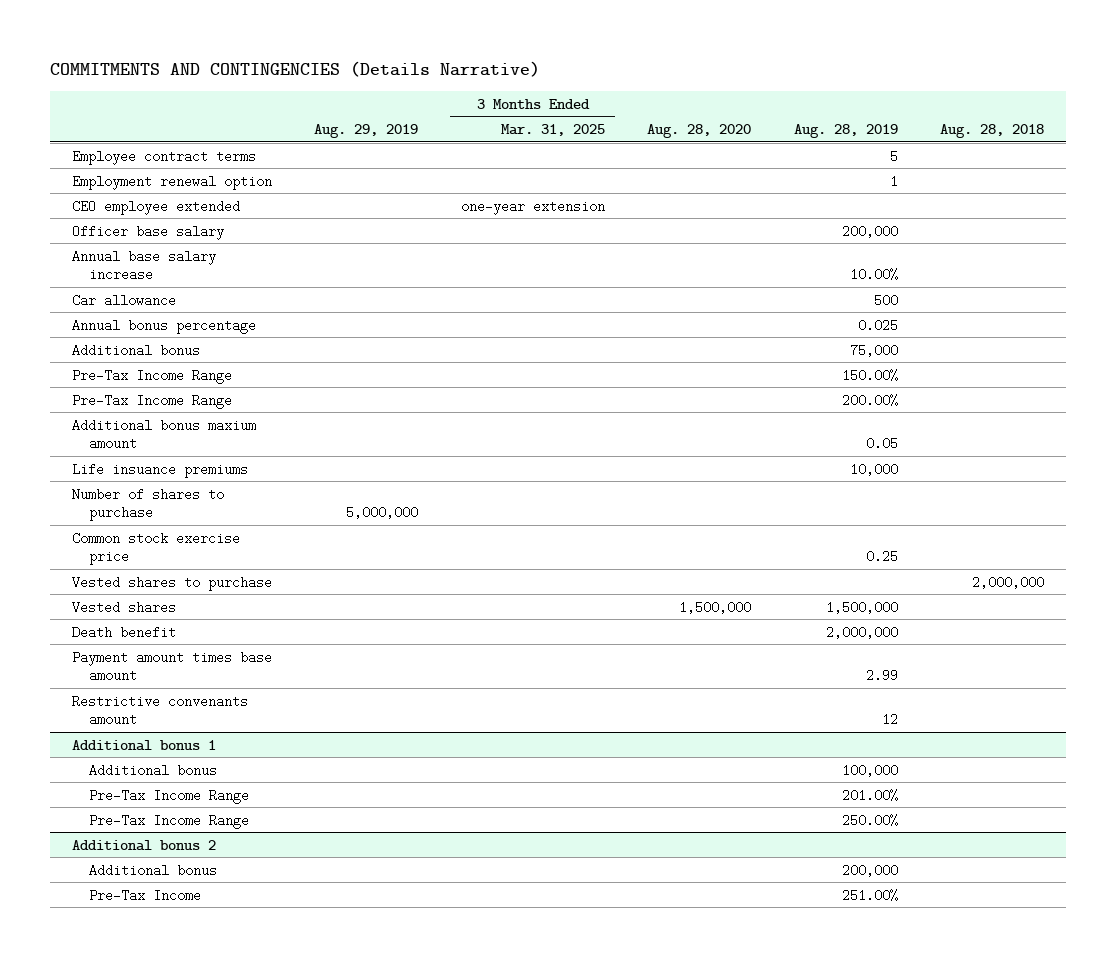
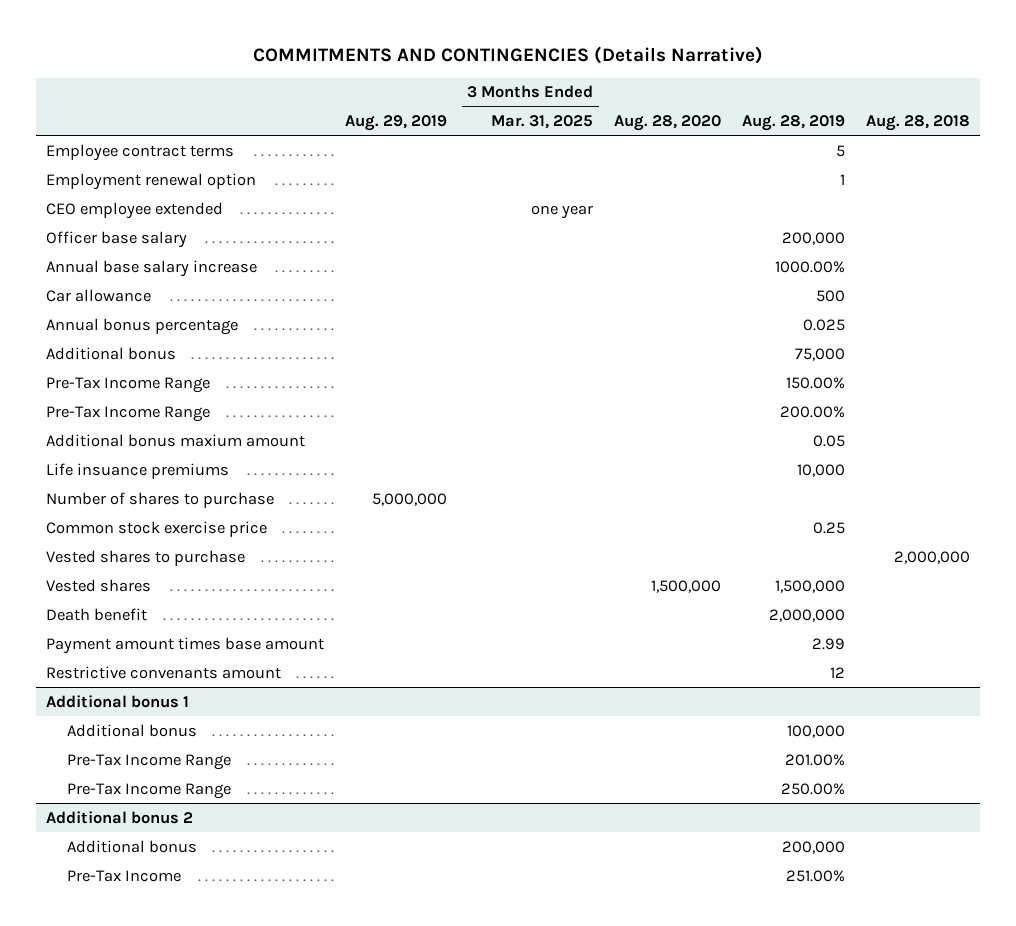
- CEO employee extended | | one-year extension | | |
+ CEO employee extended | | one year | | |
- Annual base salary increase | | | | 10.00% |
+ Annual base salary increase | | | | 1000.00% |

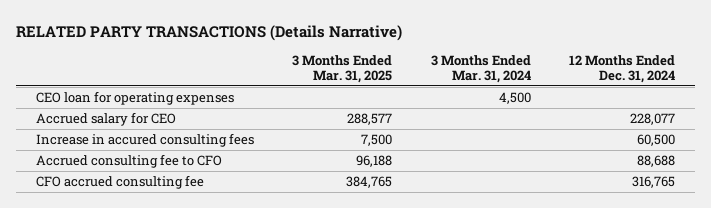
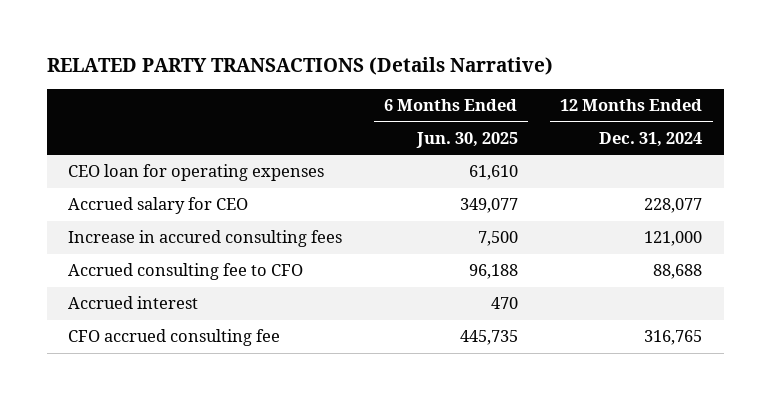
- | 3 Months Ended Mar. 31, 2025 | 3 Months Ended Mar. 31, 2024 | 12 Months Ended Dec. 31, 2024
+ | 6 Months Ended Jun. 30, 2025 | 12 Months Ended Dec. 31, 2024
- Increase in accured consulting fees | 7,500 | | 60,500
+ Increase in accured consulting fees | 7,500 | 121,000
+ Accrued interest | 470 |

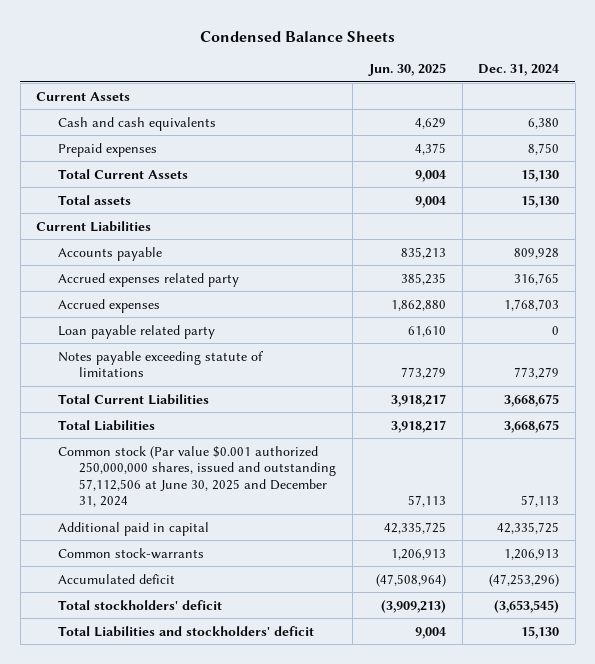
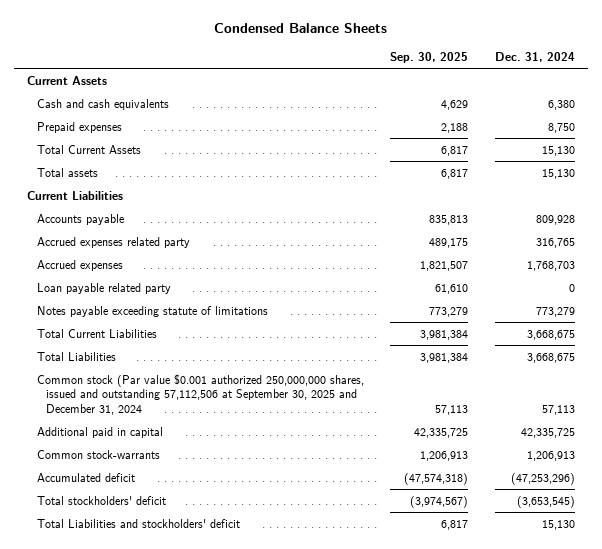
- | Jun. 30, 2025 | Dec. 31, 2024
+ | Sep. 30, 2025 | Dec. 31, 2024
- Common stock (Par value $0.001 authorized 250,000,000 shares, issued and outstanding 57,112,506 at June 30, 2025 and December 31, 2024 | 57,113 | 57,113
+ Common stock (Par value $0.001 authorized 250,000,000 shares, issued and outstanding 57,112,506 at September 30, 2025 and December 31, 2024 | 57,113 | 57,113

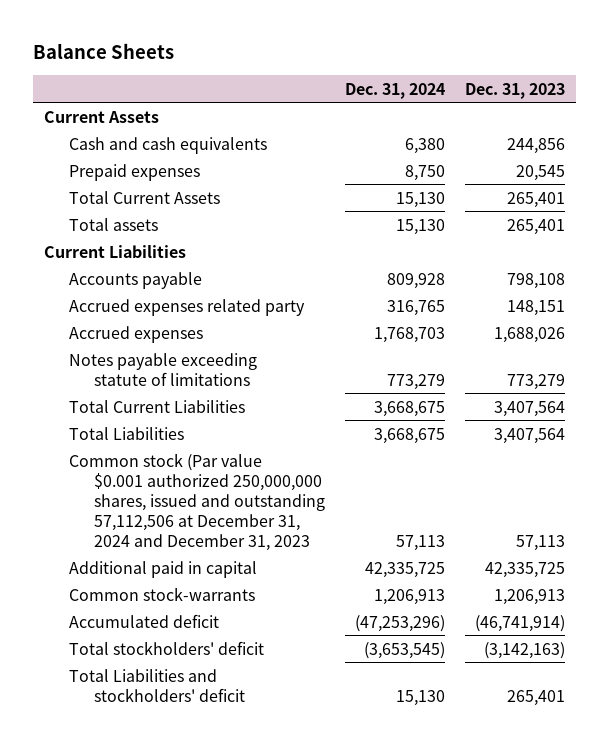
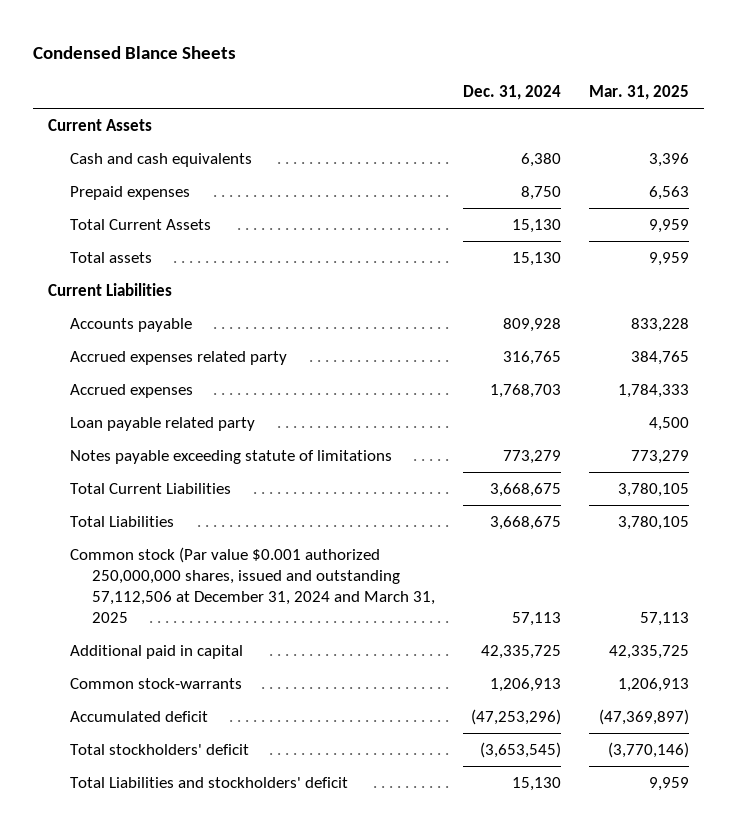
- Balance Sheets
+ Condensed Blance Sheets
- | Dec. 31, 2024 | Dec. 31, 2023
+ | Dec. 31, 2024 | Mar. 31, 2025
+ Loan payable related party | | 4,500
- Common stock (Par value $0.001 authorized 250,000,000 shares, issued and outstanding 57,112,506 at December 31, 2024 and December 31, 2023 | 57,113 | 57,113
+ Common stock (Par value $0.001 authorized 250,000,000 shares, issued and outstanding 57,112,506 at December 31, 2024 and March 31, 2025 | 57,113 | 57,113

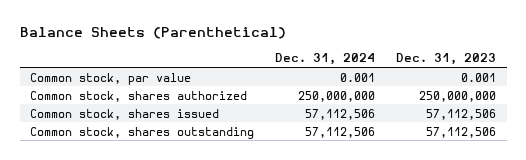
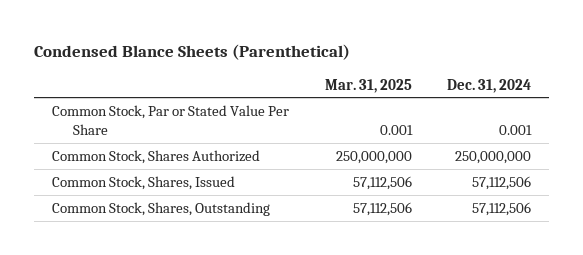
- Balance Sheets (Parenthetical)
+ Condensed Blance Sheets (Parenthetical)
- | Dec. 31, 2024 | Dec. 31, 2023
+ | Mar. 31, 2025 | Dec. 31, 2024
- Common stock, par value | 0.001 | 0.001
- Common stock, shares authorized | 250,000,000 | 250,000,000
- Common stock, shares issued | 57,112,506 | 57,112,506
- Common stock, shares outstanding | 57,112,506 | 57,112,506
+ Common Stock, Par or Stated Value Per Share | 0.001 | 0.001
+ Common Stock, Shares Authorized | 250,000,000 | 250,000,000
+ Common Stock, Shares, Issued | 57,112,506 | 57,112,506
+ Common Stock, Shares, Outstanding | 57,112,506 | 57,112,506

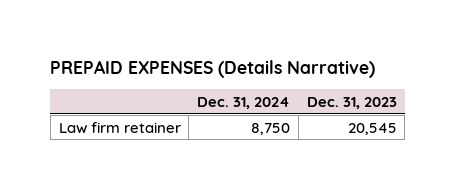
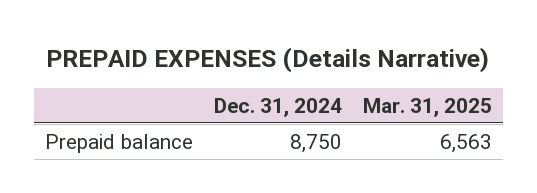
- | Dec. 31, 2024 | Dec. 31, 2023
+ | Dec. 31, 2024 | Mar. 31, 2025
- Law firm retainer | 8,750 | 20,545
+ Prepaid balance | 8,750 | 6,563

